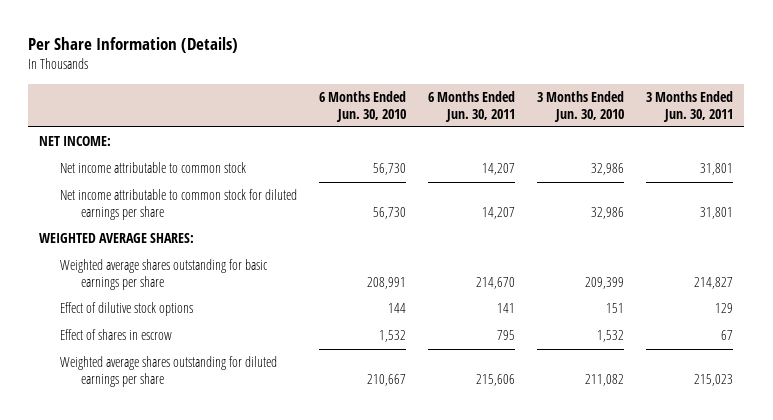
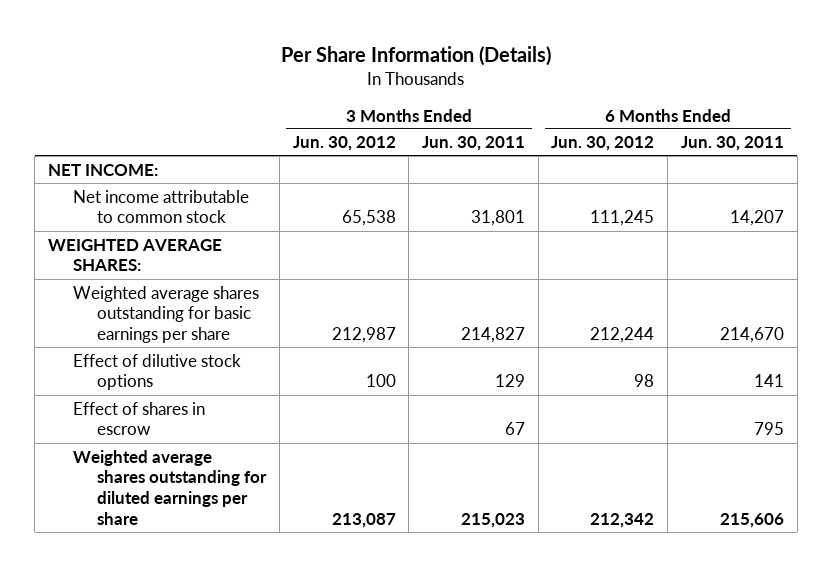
- | 6 Months Ended Jun. 30, 2010 | 6 Months Ended Jun. 30, 2011 | 3 Months Ended Jun. 30, 2010 | 3 Months Ended Jun. 30, 2011
+ | 3 Months Ended Jun. 30, 2012 | 3 Months Ended Jun. 30, 2011 | 6 Months Ended Jun. 30, 2012 | 6 Months Ended Jun. 30, 2011
- Net income attributable to common stock for diluted earnings per share | 56,730 | 14,207 | 32,986 | 31,801

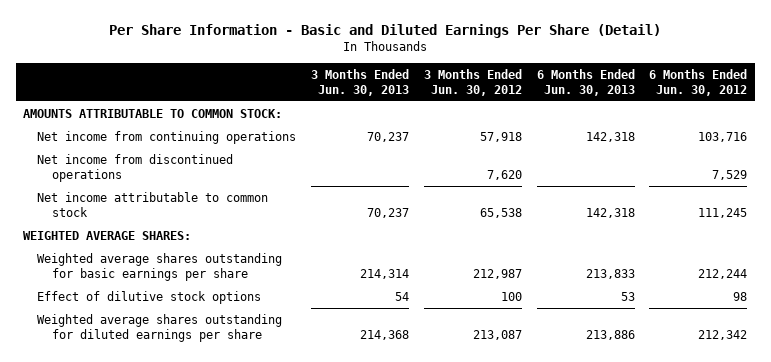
- Per Share Information (Details)
+ Per Share Information - Basic and Diluted Earnings Per Share (Detail)
- | 3 Months Ended Jun. 30, 2012 | 3 Months Ended Jun. 30, 2011 | 6 Months Ended Jun. 30, 2012 | 6 Months Ended Jun. 30, 2011
+ | 3 Months Ended Jun. 30, 2013 | 3 Months Ended Jun. 30, 2012 | 6 Months Ended Jun. 30, 2013 | 6 Months Ended Jun. 30, 2012
- NET INCOME:
+ AMOUNTS ATTRIBUTABLE TO COMMON STOCK:
+ Net income from continuing operations | 70,237 | 57,918 | 142,318 | 103,716
+ Net income from discontinued operations | | 7,620 | | 7,529
- Effect of shares in escrow | | 67 | | 795

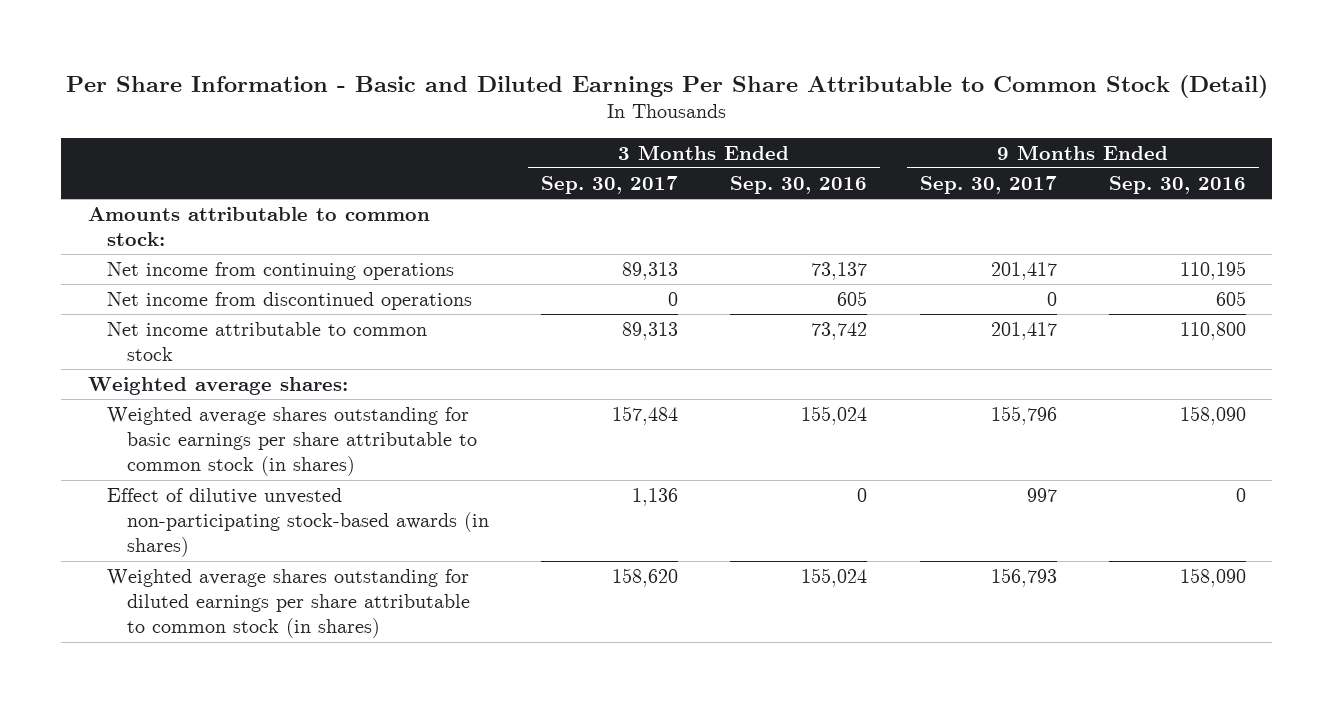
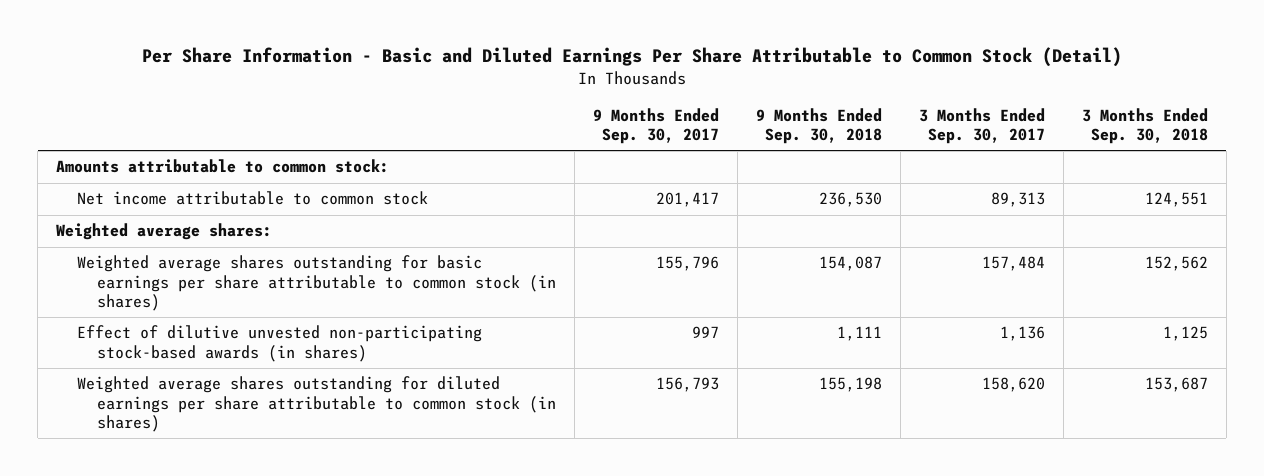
- | 3 Months Ended Sep. 30, 2017 | 3 Months Ended Sep. 30, 2016 | 9 Months Ended Sep. 30, 2017 | 9 Months Ended Sep. 30, 2016
+ | 9 Months Ended Sep. 30, 2017 | 9 Months Ended Sep. 30, 2018 | 3 Months Ended Sep. 30, 2017 | 3 Months Ended Sep. 30, 2018
- Net income from continuing operations | 89,313 | 73,137 | 201,417 | 110,195
- Net income from discontinued operations | 0 | 605 | 0 | 605

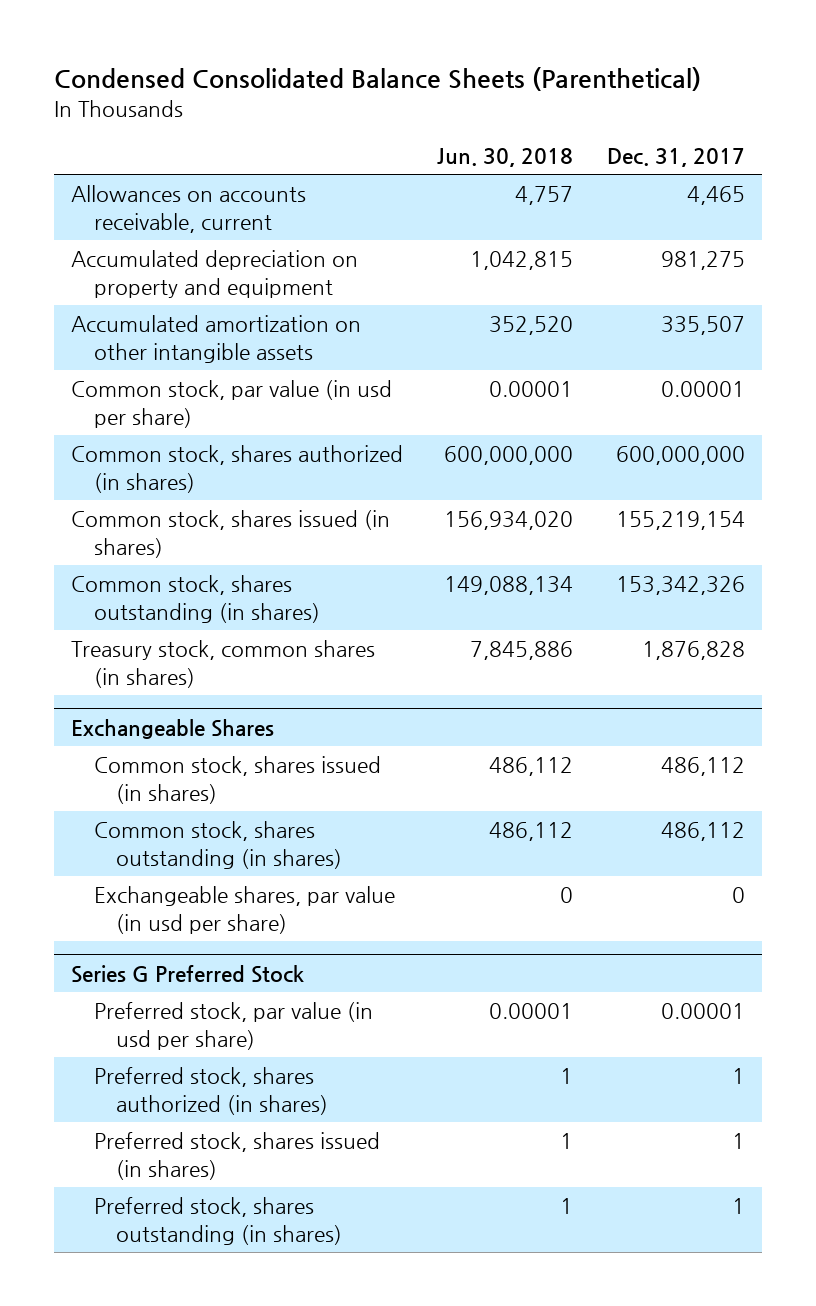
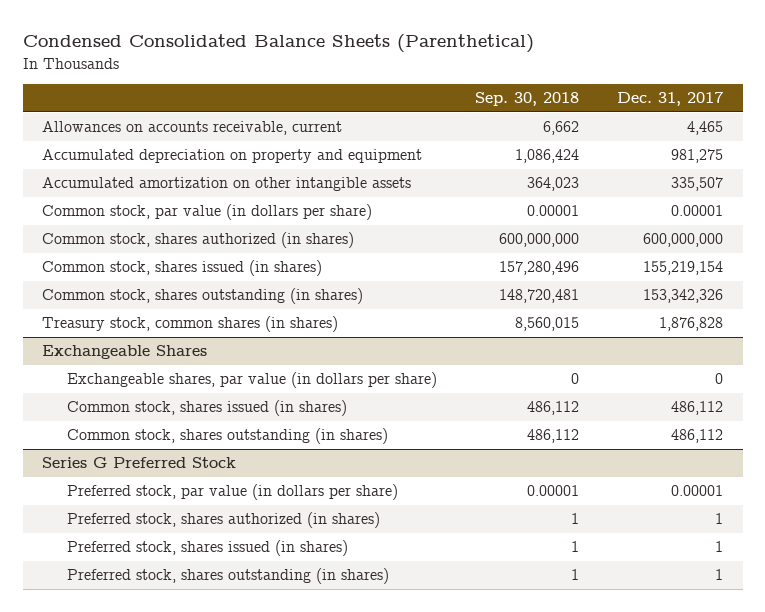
- | Jun. 30, 2018 | Dec. 31, 2017
+ | Sep. 30, 2018 | Dec. 31, 2017
- Common stock, par value (in usd per share) | 0.00001 | 0.00001
+ Common stock, par value (in dollars per share) | 0.00001 | 0.00001
@ Exchangeable Shares
+ Exchangeable shares, par value (in dollars per share) | 0 | 0
- Exchangeable shares, par value (in usd per share) | 0 | 0
@ Series G Preferred Stock
- Preferred stock, par value (in usd per share) | 0.00001 | 0.00001
+ Preferred stock, par value (in dollars per share) | 0.00001 | 0.00001

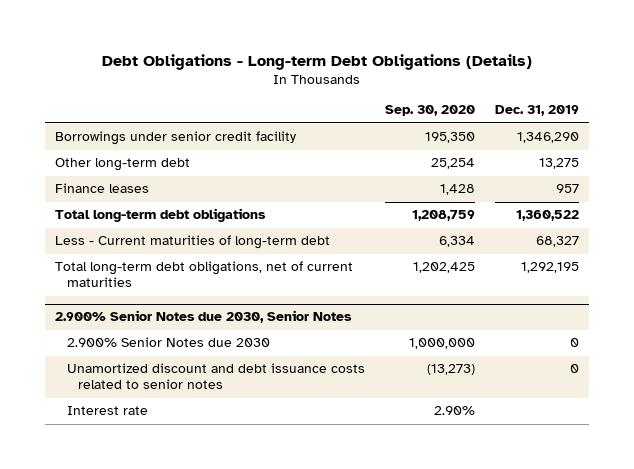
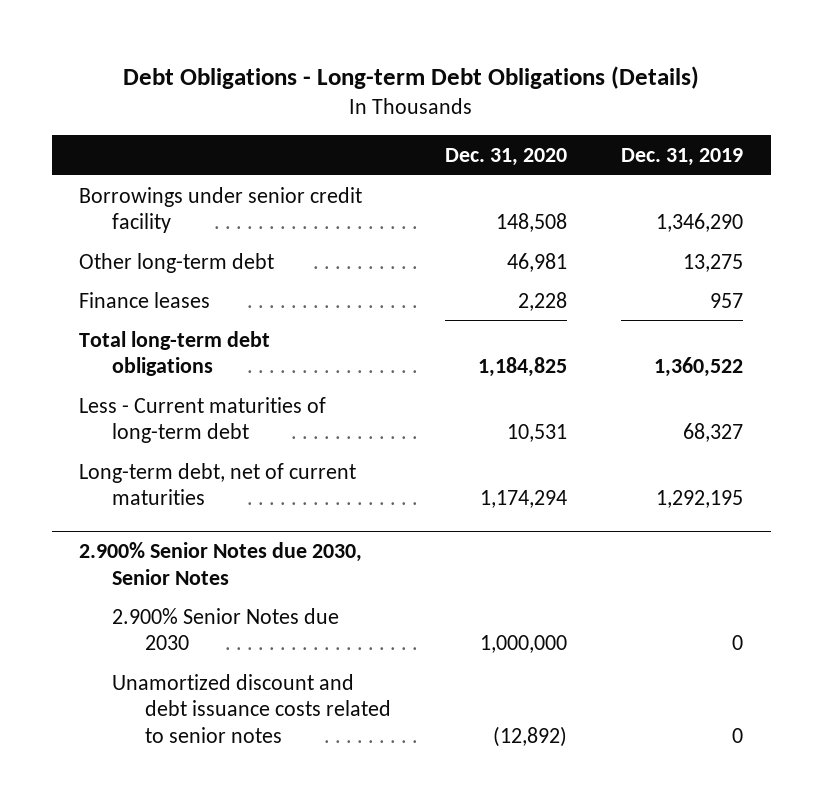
- | Sep. 30, 2020 | Dec. 31, 2019
+ | Dec. 31, 2020 | Dec. 31, 2019
- Total long-term debt obligations, net of current maturities | 1,202,425 | 1,292,195
+ Long-term debt, net of current maturities | 1,174,294 | 1,292,195
@ 2.900% Senior Notes due 2030, Senior Notes
- Interest rate | 2.90% |

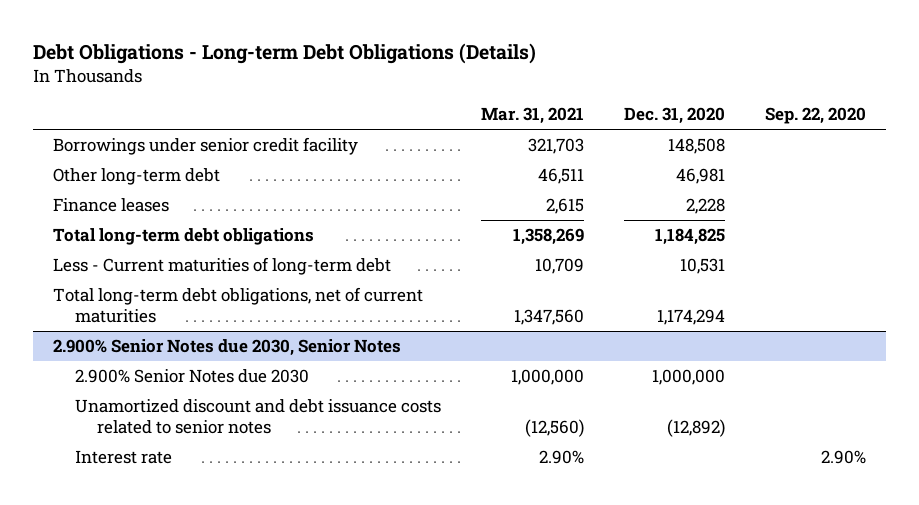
- | Dec. 31, 2020 | Dec. 31, 2019
+ | Mar. 31, 2021 | Dec. 31, 2020 | Sep. 22, 2020
- Long-term debt, net of current maturities | 1,174,294 | 1,292,195
+ Total long-term debt obligations, net of current maturities | 1,347,560 | 1,174,294 |
@ 2.900% Senior Notes due 2030, Senior Notes
+ Interest rate | 2.90% | | 2.90%

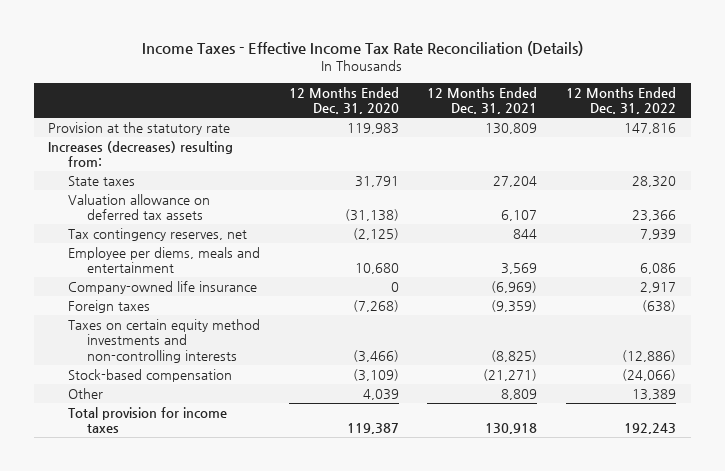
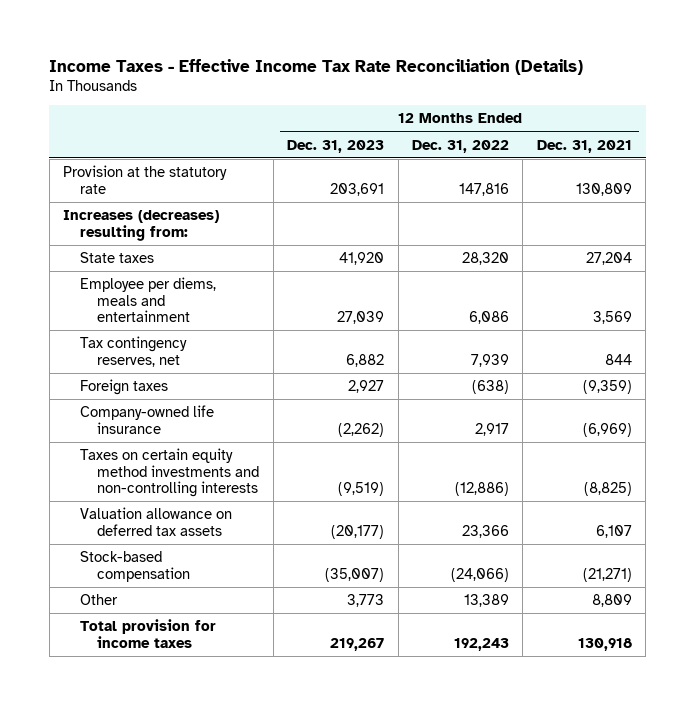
- | 12 Months Ended Dec. 31, 2020 | 12 Months Ended Dec. 31, 2021 | 12 Months Ended Dec. 31, 2022
+ | 12 Months Ended Dec. 31, 2023 | 12 Months Ended Dec. 31, 2022 | 12 Months Ended Dec. 31, 2021
moved down: Tax contingency reserves, net | 6,882 | 7,939 | 844
moved down: Company-owned life insurance | (2,262) | 2,917 | (6,969)
moved down: Valuation allowance on deferred tax assets | (20,177) | 23,366 | 6,107

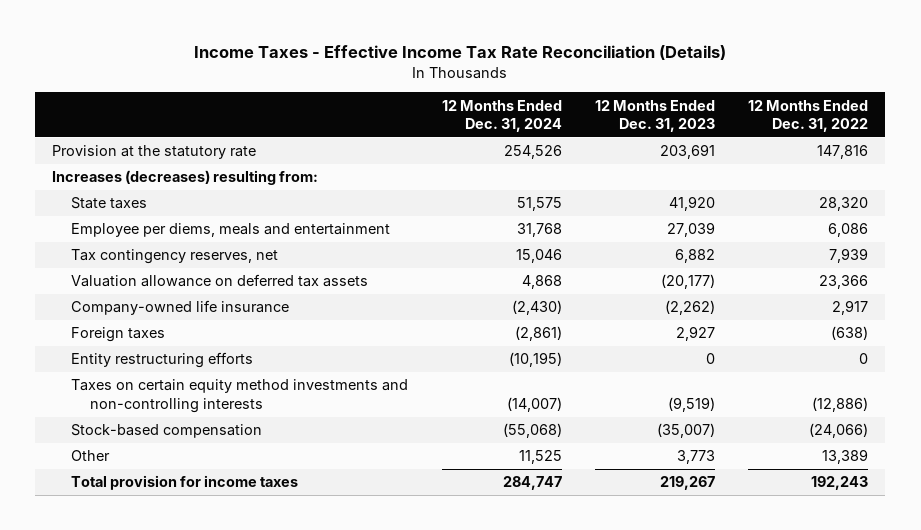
- | 12 Months Ended Dec. 31, 2023 | 12 Months Ended Dec. 31, 2022 | 12 Months Ended Dec. 31, 2021
+ | 12 Months Ended Dec. 31, 2024 | 12 Months Ended Dec. 31, 2023 | 12 Months Ended Dec. 31, 2022
moved up: Valuation allowance on deferred tax assets | 4,868 | (20,177) | 23,366
moved down: Foreign taxes | (2,861) | 2,927 | (638)
+ Entity restructuring efforts | (10,195) | 0 | 0

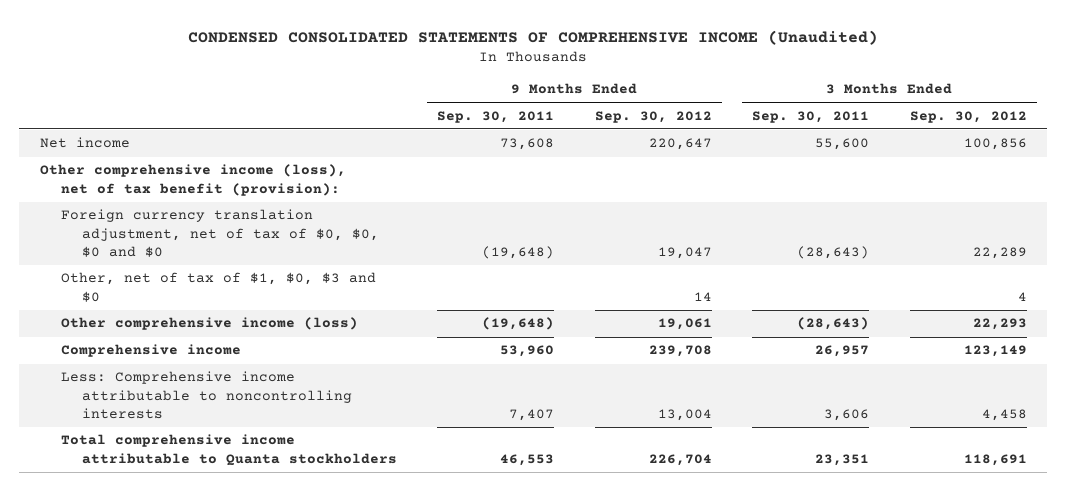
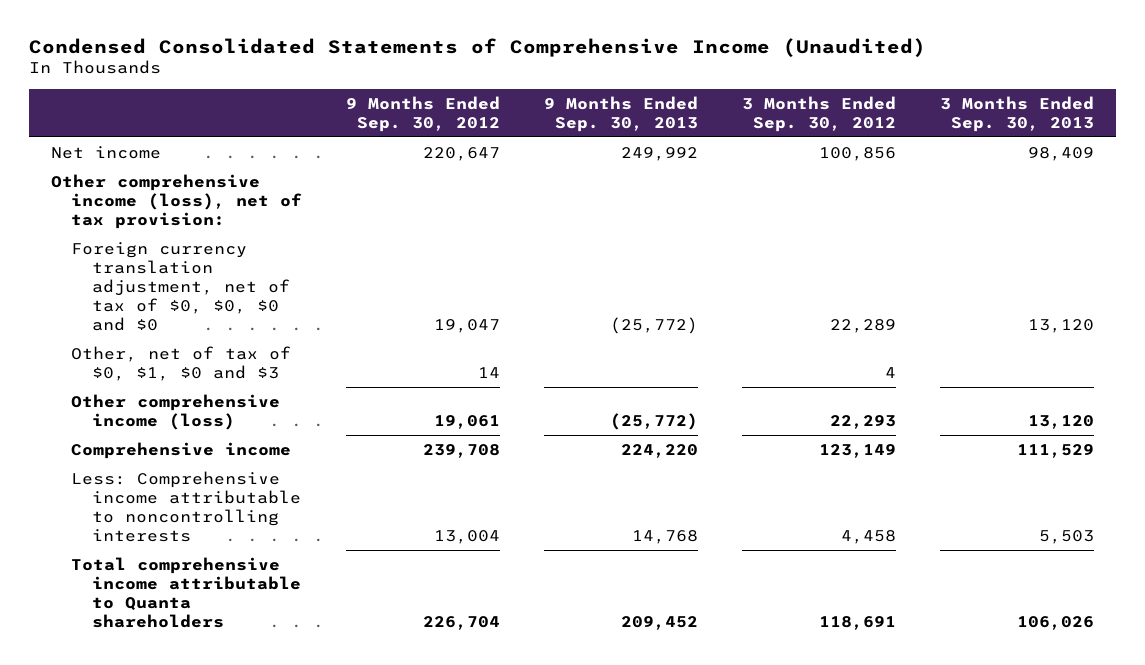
- CONDENSED CONSOLIDATED STATEMENTS OF COMPREHENSIVE INCOME (Unaudited)
+ Condensed Consolidated Statements of Comprehensive Income (Unaudited)
- | 9 Months Ended Sep. 30, 2011 | 9 Months Ended Sep. 30, 2012 | 3 Months Ended Sep. 30, 2011 | 3 Months Ended Sep. 30, 2012
+ | 9 Months Ended Sep. 30, 2012 | 9 Months Ended Sep. 30, 2013 | 3 Months Ended Sep. 30, 2012 | 3 Months Ended Sep. 30, 2013
- Other comprehensive income (loss), net of tax benefit (provision):
+ Other comprehensive income (loss), net of tax provision:
- Other, net of tax of $1, $0, $3 and $0 | | 14 | | 4
+ Other, net of tax of $0, $1, $0 and $3 | 14 | | 4 |
- Total comprehensive income attributable to Quanta stockholders | 46,553 | 226,704 | 23,351 | 118,691
+ Total comprehensive income attributable to Quanta shareholders | 226,704 | 209,452 | 118,691 | 106,026

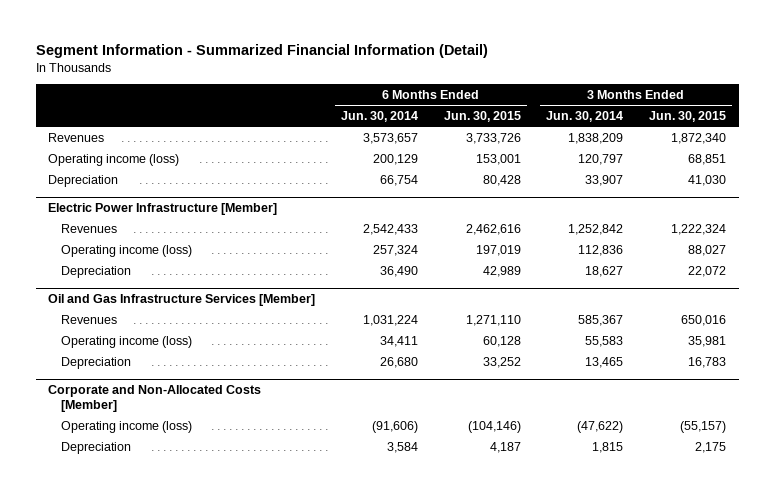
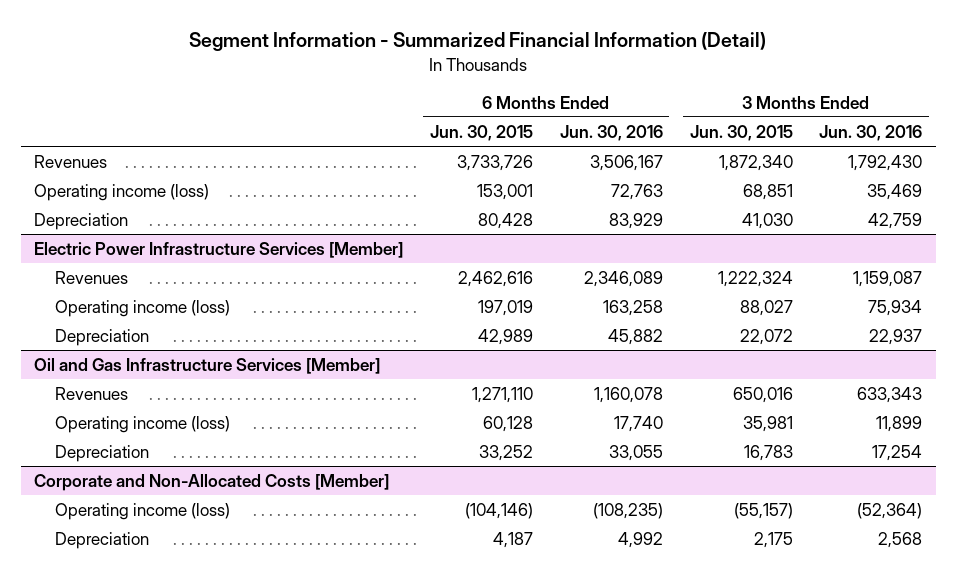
- | 6 Months Ended Jun. 30, 2014 | 6 Months Ended Jun. 30, 2015 | 3 Months Ended Jun. 30, 2014 | 3 Months Ended Jun. 30, 2015
+ | 6 Months Ended Jun. 30, 2015 | 6 Months Ended Jun. 30, 2016 | 3 Months Ended Jun. 30, 2015 | 3 Months Ended Jun. 30, 2016
- Electric Power Infrastructure [Member]
+ Electric Power Infrastructure Services [Member]

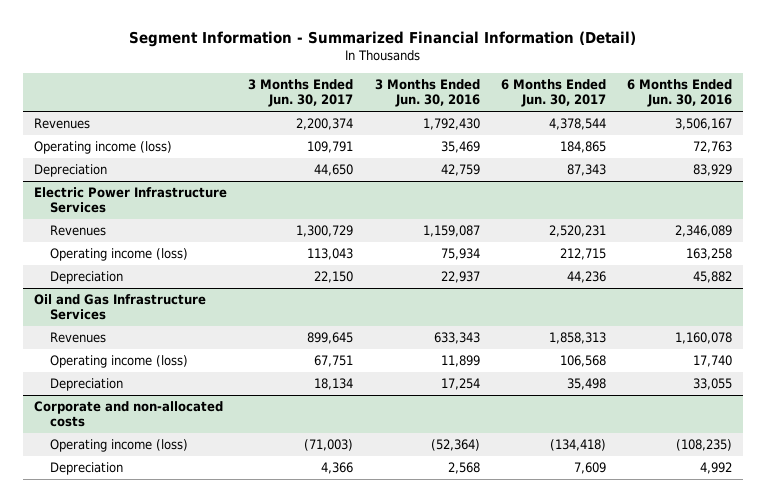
- | 6 Months Ended Jun. 30, 2015 | 6 Months Ended Jun. 30, 2016 | 3 Months Ended Jun. 30, 2015 | 3 Months Ended Jun. 30, 2016
+ | 3 Months Ended Jun. 30, 2017 | 3 Months Ended Jun. 30, 2016 | 6 Months Ended Jun. 30, 2017 | 6 Months Ended Jun. 30, 2016
- Electric Power Infrastructure Services [Member]
+ Electric Power Infrastructure Services
- Oil and Gas Infrastructure Services [Member]
+ Oil and Gas Infrastructure Services
- Corporate and Non-Allocated Costs [Member]
+ Corporate and non-allocated costs

